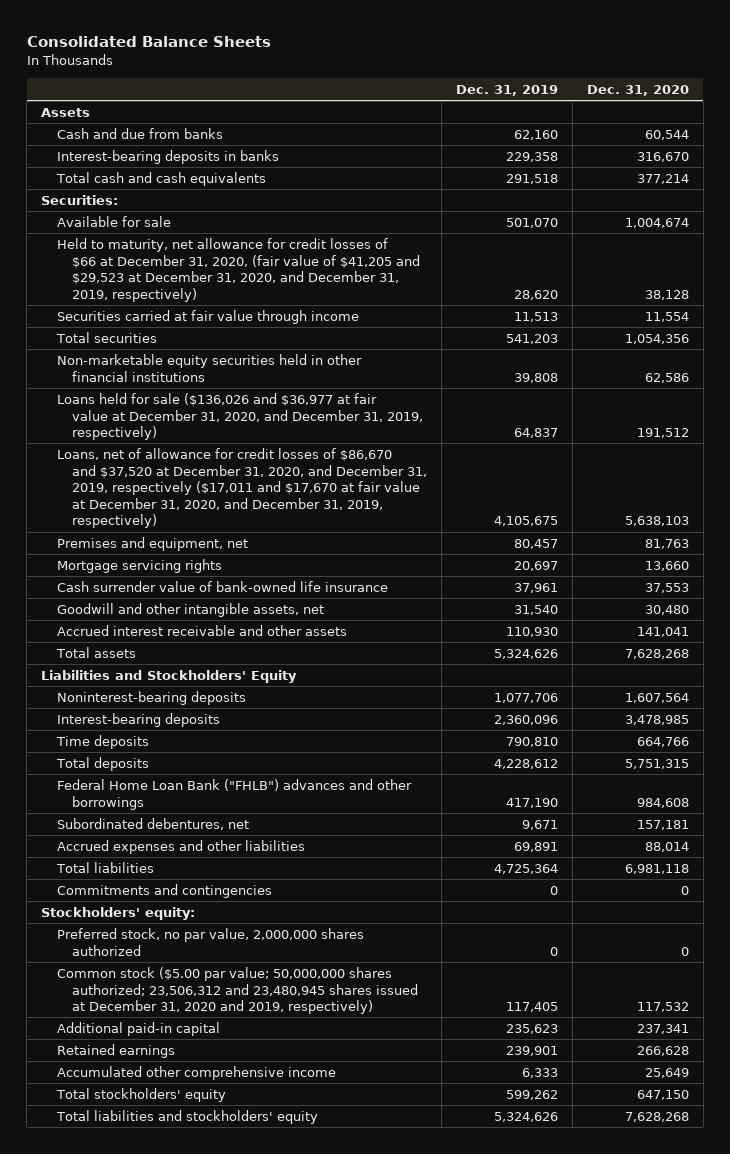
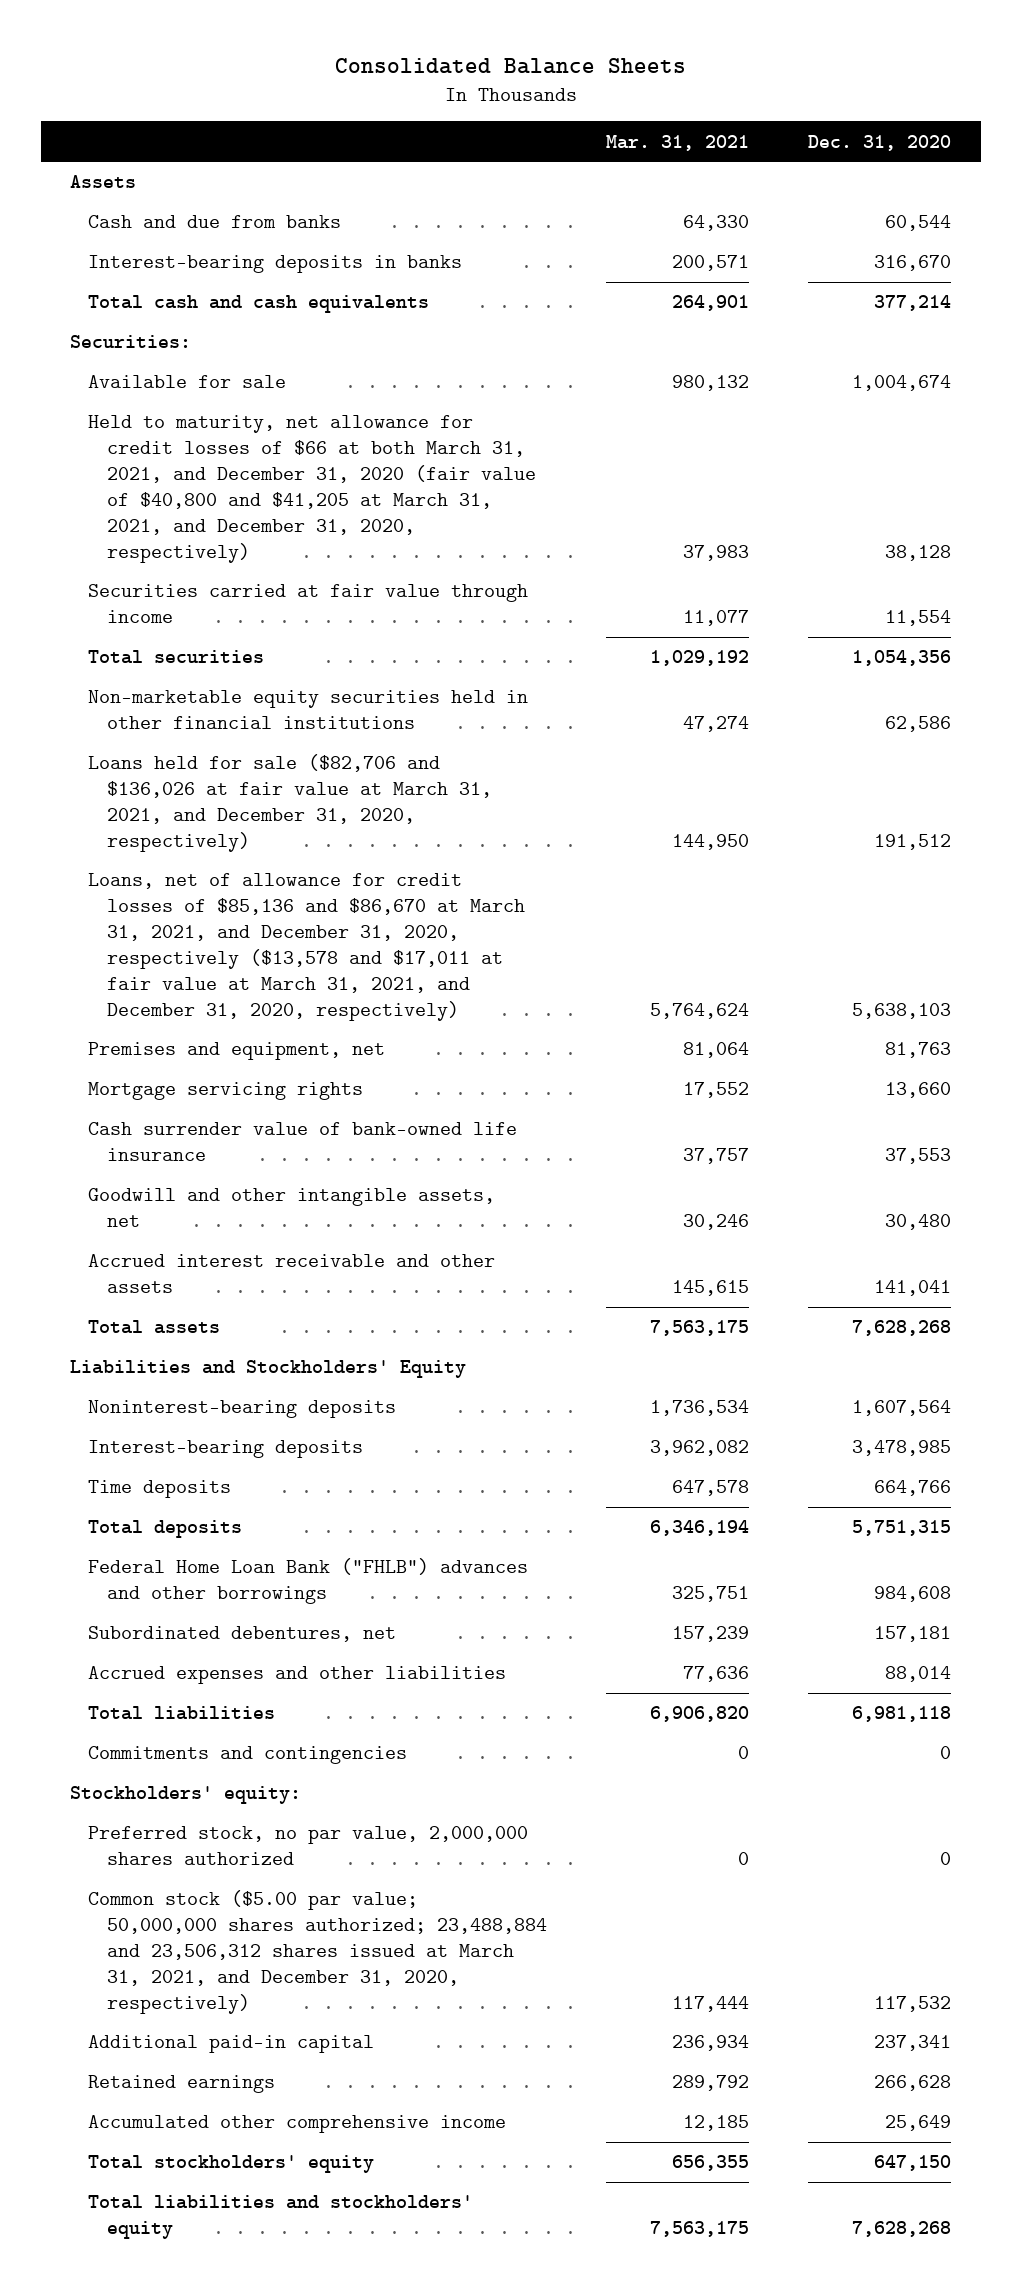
- | Dec. 31, 2019 | Dec. 31, 2020
+ | Mar. 31, 2021 | Dec. 31, 2020
- Held to maturity, net allowance for credit losses of $66 at December 31, 2020, (fair value of $41,205 and $29,523 at December 31, 2020, and December 31, 2019, respectively) | 28,620 | 38,128
+ Held to maturity, net allowance for credit losses of $66 at both March 31, 2021, and December 31, 2020 (fair value of $40,800 and $41,205 at March 31, 2021, and December 31, 2020, respectively) | 37,983 | 38,128
- Loans held for sale ($136,026 and $36,977 at fair value at December 31, 2020, and December 31, 2019, respectively) | 64,837 | 191,512
- Loans, net of allowance for credit losses of $86,670 and $37,520 at December 31, 2020, and December 31, 2019, respectively ($17,011 and $17,670 at fair value at December 31, 2020, and December 31, 2019, respectively) | 4,105,675 | 5,638,103
+ Loans held for sale ($82,706 and $136,026 at fair value at March 31, 2021, and December 31, 2020, respectively) | 144,950 | 191,512
+ Loans, net of allowance for credit losses of $85,136 and $86,670 at March 31, 2021, and December 31, 2020, respectively ($13,578 and $17,011 at fair value at March 31, 2021, and December 31, 2020, respectively) | 5,764,624 | 5,638,103
- Common stock ($5.00 par value; 50,000,000 shares authorized; 23,506,312 and 23,480,945 shares issued at December 31, 2020 and 2019, respectively) | 117,405 | 117,532
+ Common stock ($5.00 par value; 50,000,000 shares authorized; 23,488,884 and 23,506,312 shares issued at March 31, 2021, and December 31, 2020, respectively) | 117,444 | 117,532

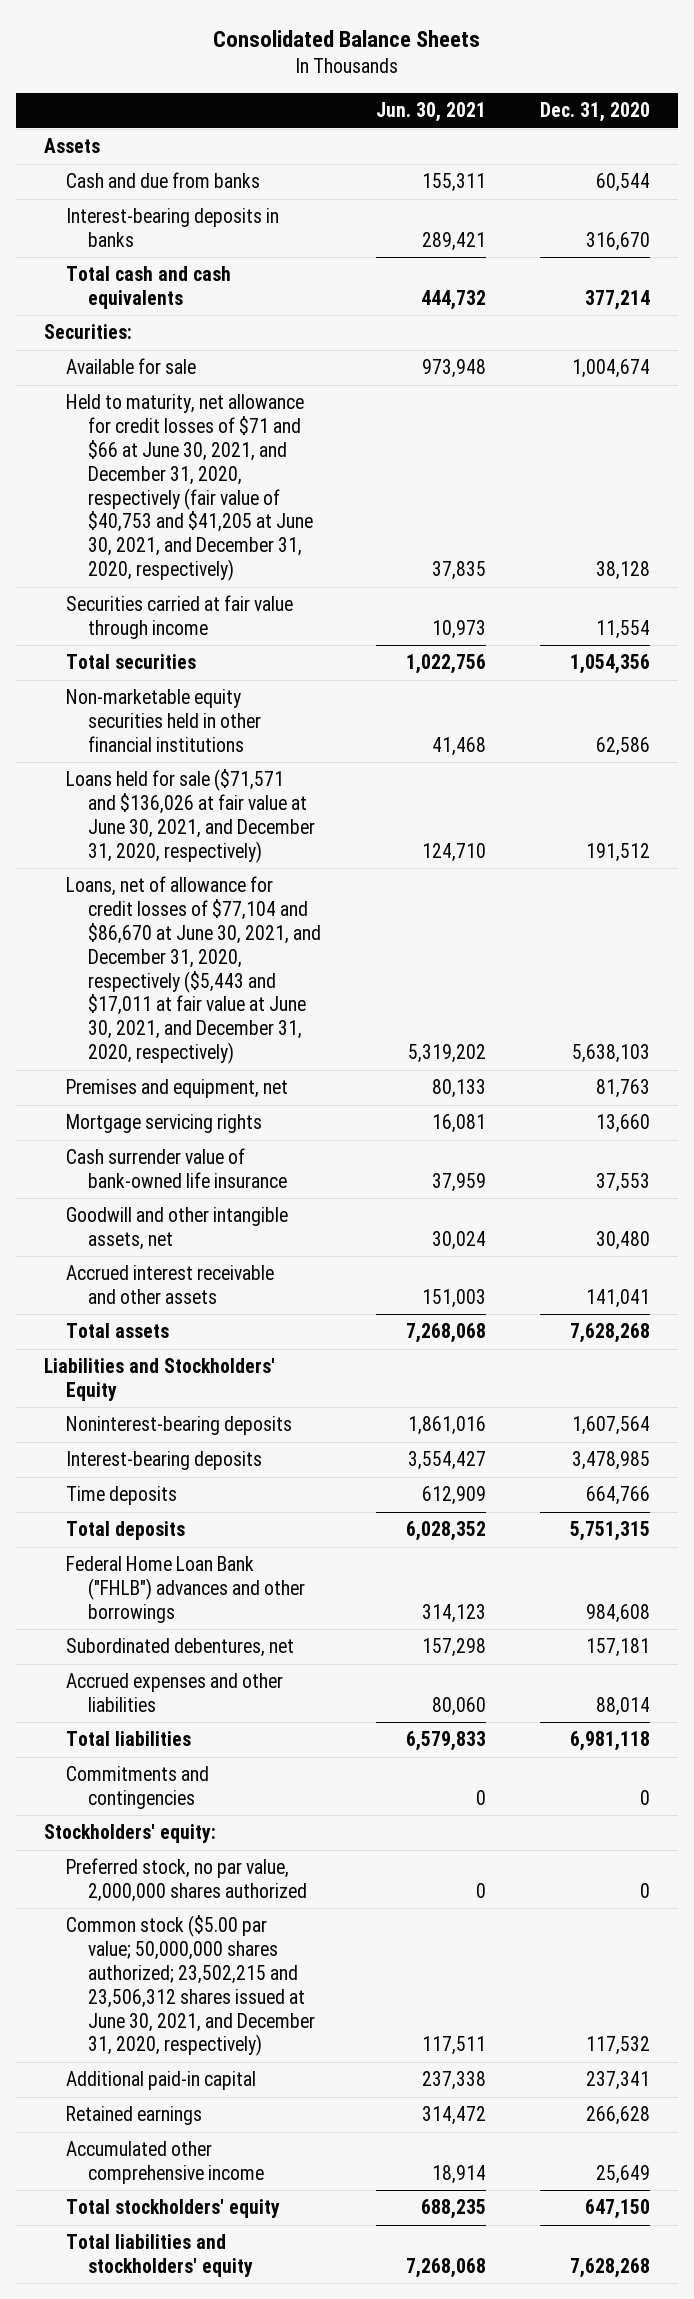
- | Mar. 31, 2021 | Dec. 31, 2020
+ | Jun. 30, 2021 | Dec. 31, 2020
- Held to maturity, net allowance for credit losses of $66 at both March 31, 2021, and December 31, 2020 (fair value of $40,800 and $41,205 at March 31, 2021, and December 31, 2020, respectively) | 37,983 | 38,128
+ Held to maturity, net allowance for credit losses of $71 and $66 at June 30, 2021, and December 31, 2020, respectively (fair value of $40,753 and $41,205 at June 30, 2021, and December 31, 2020, respectively) | 37,835 | 38,128
- Loans held for sale ($82,706 and $136,026 at fair value at March 31, 2021, and December 31, 2020, respectively) | 144,950 | 191,512
- Loans, net of allowance for credit losses of $85,136 and $86,670 at March 31, 2021, and December 31, 2020, respectively ($13,578 and $17,011 at fair value at March 31, 2021, and December 31, 2020, respectively) | 5,764,624 | 5,638,103
+ Loans held for sale ($71,571 and $136,026 at fair value at June 30, 2021, and December 31, 2020, respectively) | 124,710 | 191,512
+ Loans, net of allowance for credit losses of $77,104 and $86,670 at June 30, 2021, and December 31, 2020, respectively ($5,443 and $17,011 at fair value at June 30, 2021, and December 31, 2020, respectively) | 5,319,202 | 5,638,103
- Common stock ($5.00 par value; 50,000,000 shares authorized; 23,488,884 and 23,506,312 shares issued at March 31, 2021, and December 31, 2020, respectively) | 117,444 | 117,532
+ Common stock ($5.00 par value; 50,000,000 shares authorized; 23,502,215 and 23,506,312 shares issued at June 30, 2021, and December 31, 2020, respectively) | 117,511 | 117,532

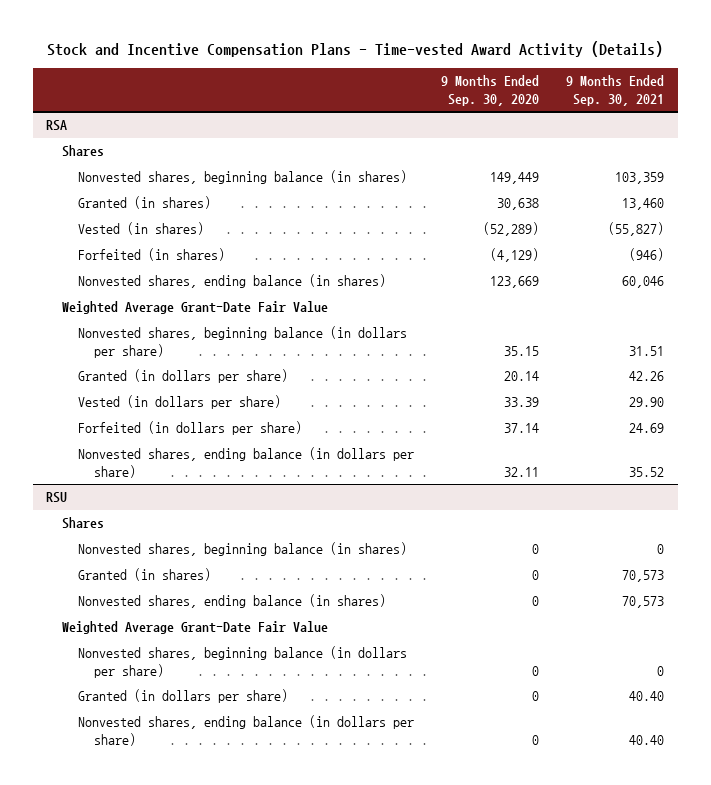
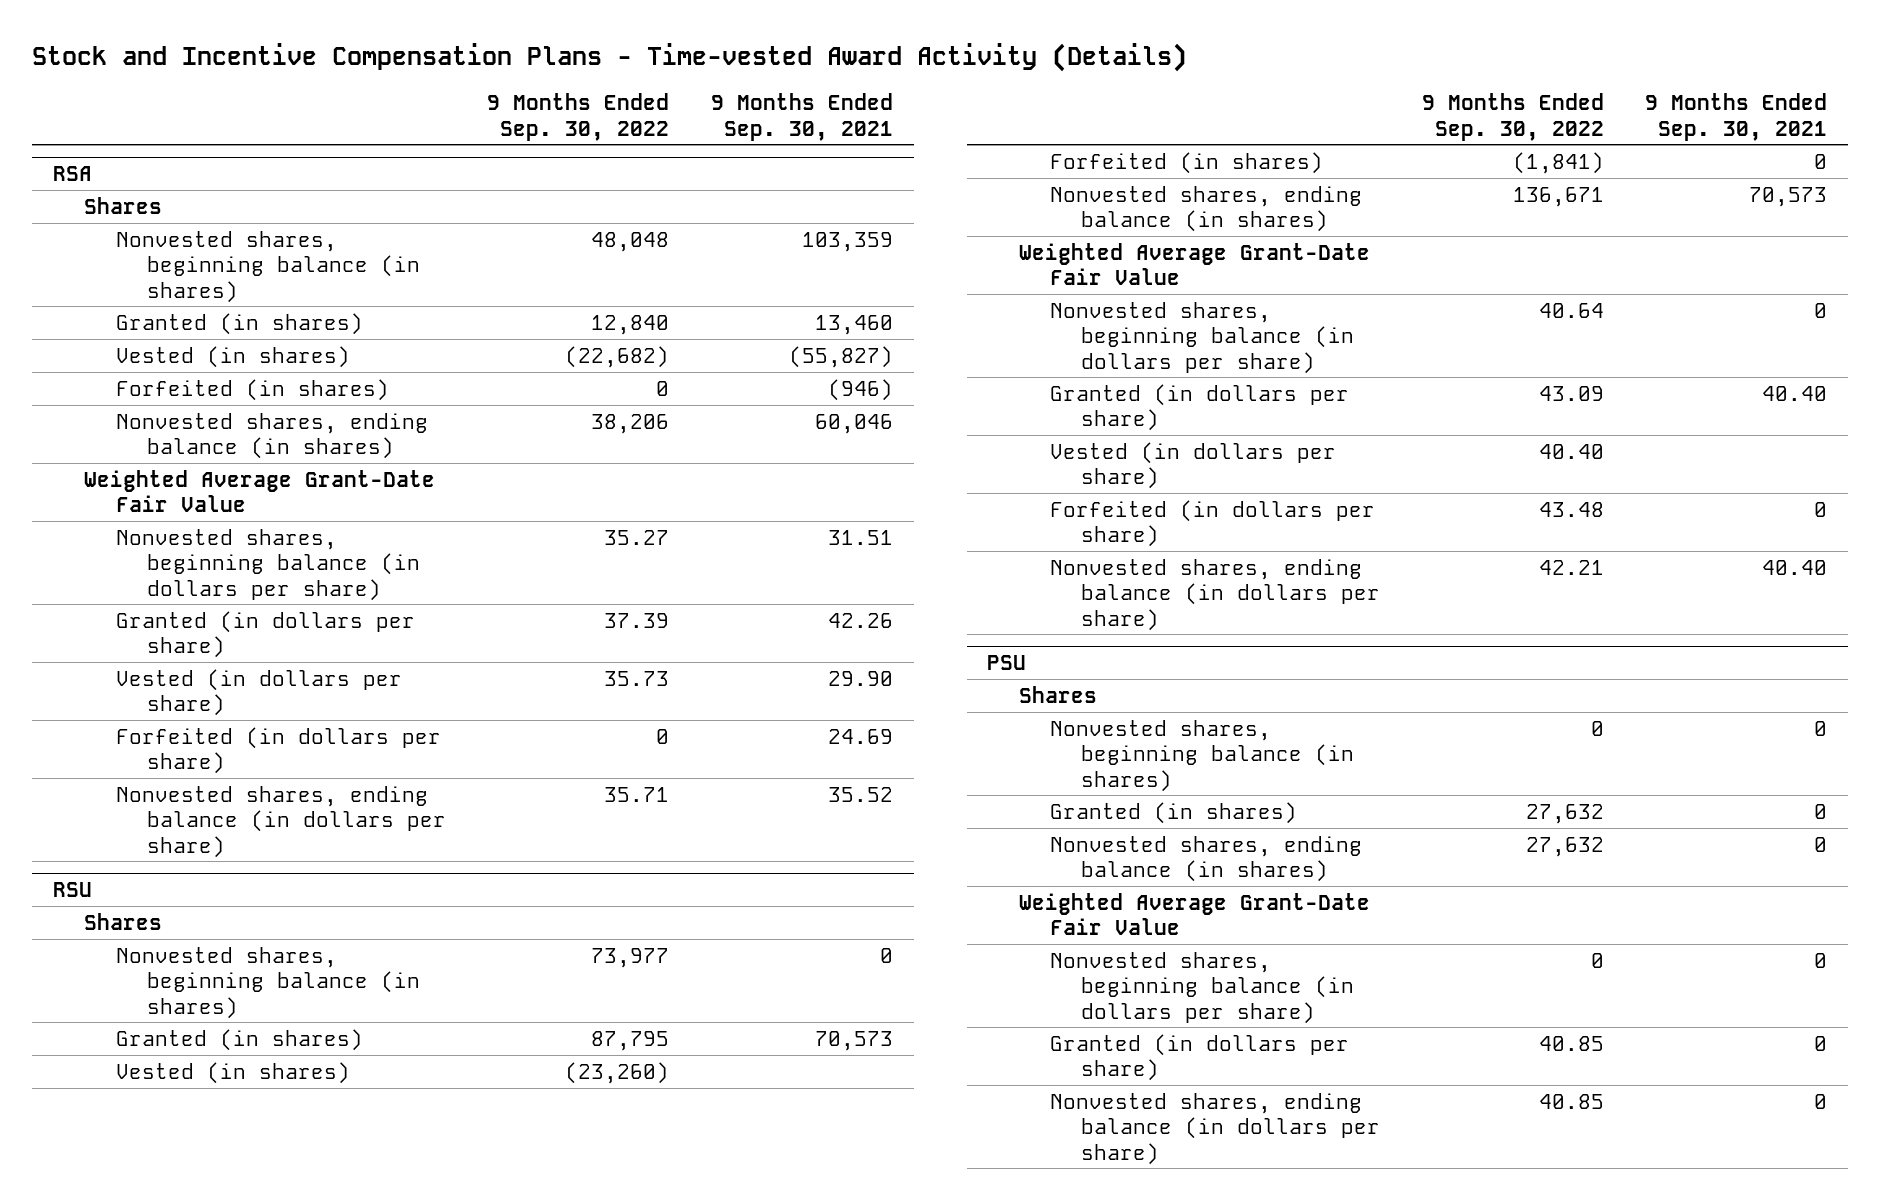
- | 9 Months Ended Sep. 30, 2020 | 9 Months Ended Sep. 30, 2021
+ | 9 Months Ended Sep. 30, 2022 | 9 Months Ended Sep. 30, 2021
@ RSU
+ Vested (in shares) | (23,260) |
+ Forfeited (in shares) | (1,841) | 0
+ Vested (in dollars per share) | 40.40 |
+ Forfeited (in dollars per share) | 43.48 | 0
+ PSU
+ Shares
+ Nonvested shares, beginning balance (in shares) | 0 | 0
+ Granted (in shares) | 27,632 | 0
+ Nonvested shares, ending balance (in shares) | 27,632 | 0
+ Weighted Average Grant-Date Fair Value
+ Nonvested shares, beginning balance (in dollars per share) | 0 | 0
+ Granted (in dollars per share) | 40.85 | 0
+ Nonvested shares, ending balance (in dollars per share) | 40.85 | 0

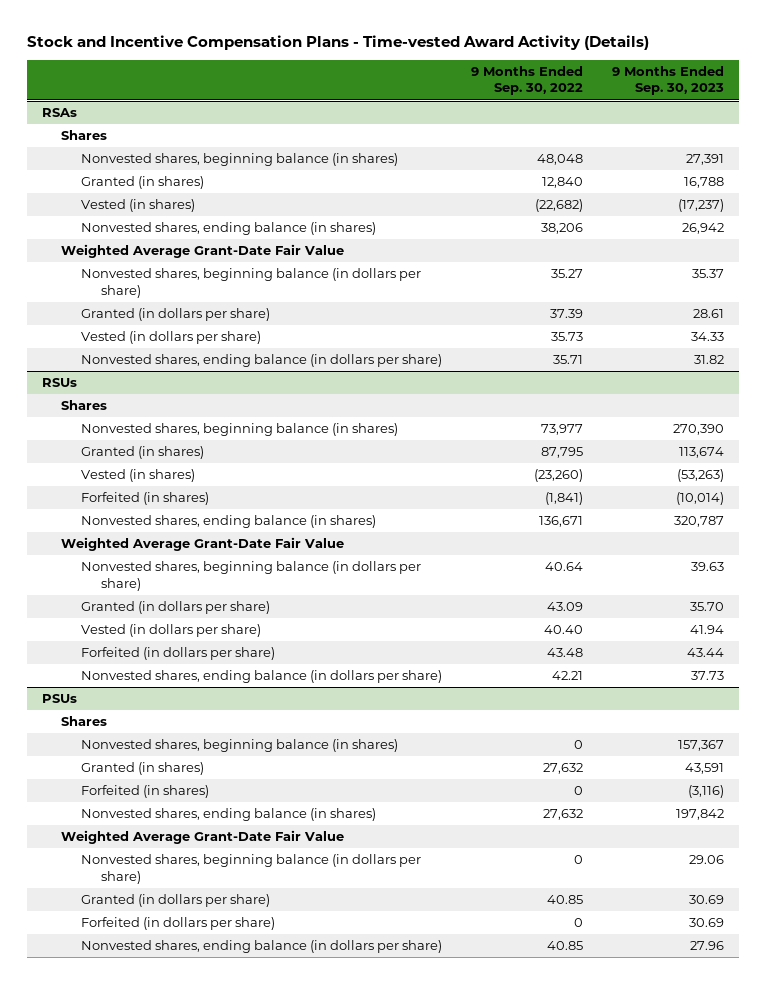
- | 9 Months Ended Sep. 30, 2022 | 9 Months Ended Sep. 30, 2021
+ | 9 Months Ended Sep. 30, 2022 | 9 Months Ended Sep. 30, 2023
- RSA
+ RSAs
- Forfeited (in shares) | 0 | (946)
- Forfeited (in dollars per share) | 0 | 24.69
- RSU
+ RSUs
- PSU
+ PSUs
+ Forfeited (in shares) | 0 | (3,116)
+ Forfeited (in dollars per share) | 0 | 30.69

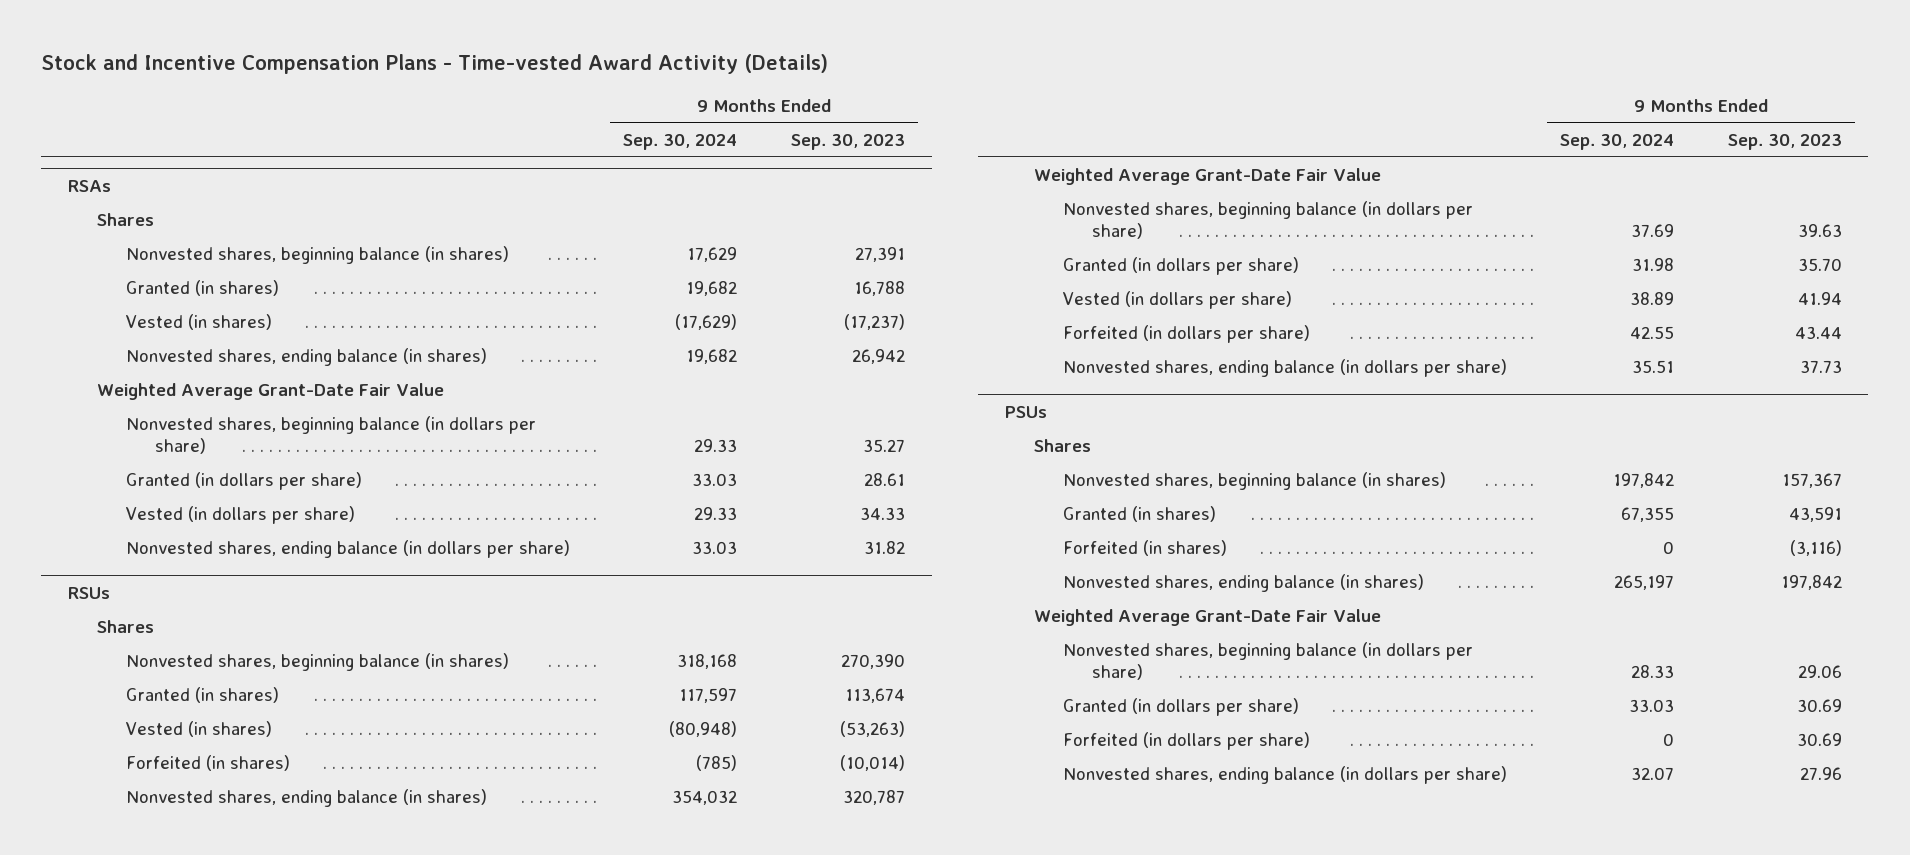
- | 9 Months Ended Sep. 30, 2022 | 9 Months Ended Sep. 30, 2023
+ | 9 Months Ended Sep. 30, 2024 | 9 Months Ended Sep. 30, 2023
@ RSAs
- Nonvested shares, beginning balance (in dollars per share) | 35.27 | 35.37
+ Nonvested shares, beginning balance (in dollars per share) | 29.33 | 35.27

